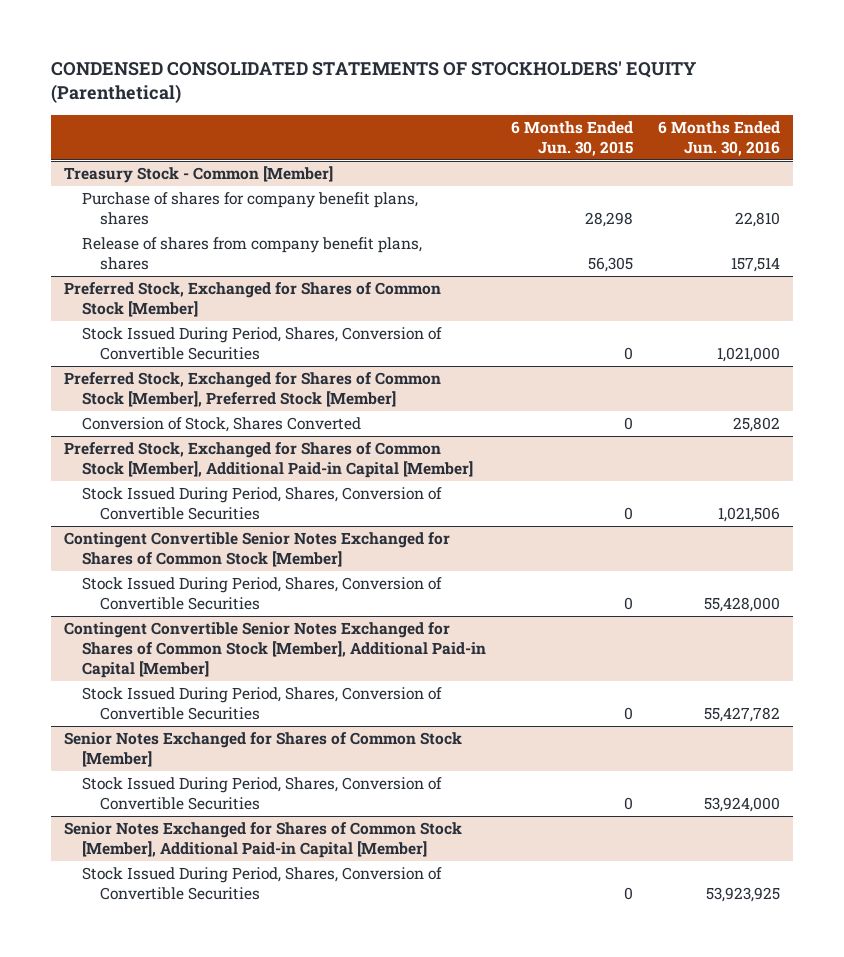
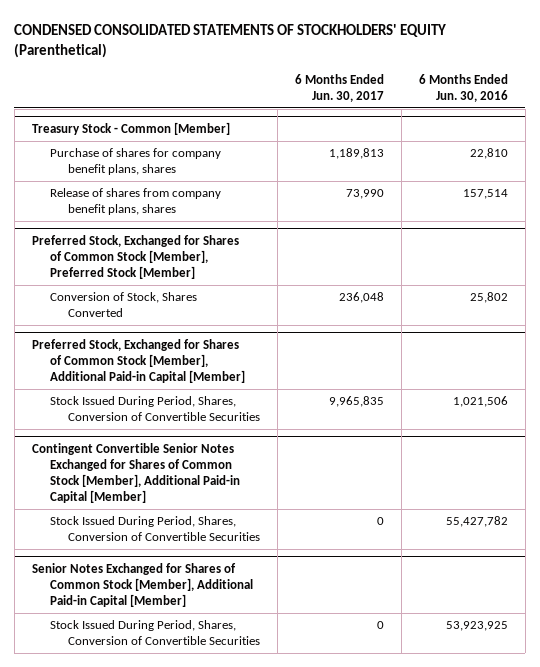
- | 6 Months Ended Jun. 30, 2015 | 6 Months Ended Jun. 30, 2016
+ | 6 Months Ended Jun. 30, 2017 | 6 Months Ended Jun. 30, 2016
- Preferred Stock, Exchanged for Shares of Common Stock [Member]
- Stock Issued During Period, Shares, Conversion of Convertible Securities | 0 | 1,021,000
- Contingent Convertible Senior Notes Exchanged for Shares of Common Stock [Member]
- Stock Issued During Period, Shares, Conversion of Convertible Securities | 0 | 55,428,000
- Senior Notes Exchanged for Shares of Common Stock [Member]
- Stock Issued During Period, Shares, Conversion of Convertible Securities | 0 | 53,924,000

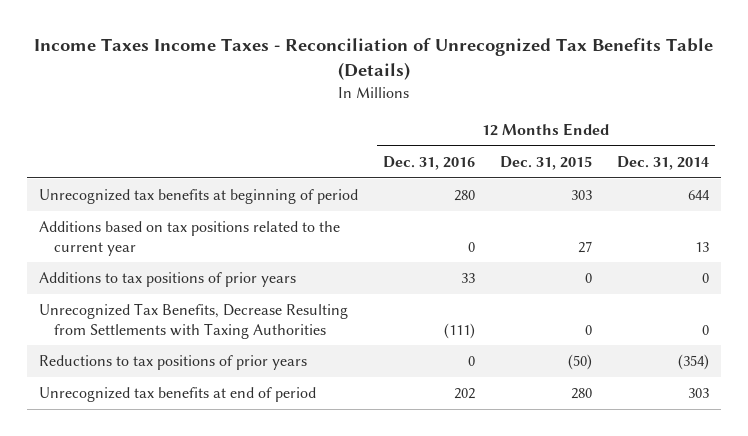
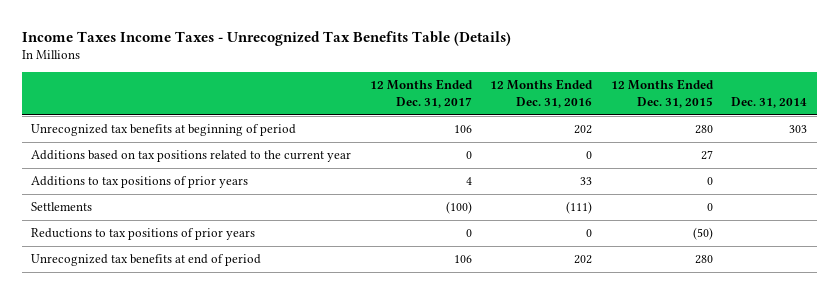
- Income Taxes Income Taxes - Reconciliation of Unrecognized Tax Benefits Table (Details)
+ Income Taxes Income Taxes - Unrecognized Tax Benefits Table (Details)
- | 12 Months Ended Dec. 31, 2016 | 12 Months Ended Dec. 31, 2015 | 12 Months Ended Dec. 31, 2014
+ | 12 Months Ended Dec. 31, 2017 | 12 Months Ended Dec. 31, 2016 | 12 Months Ended Dec. 31, 2015 | Dec. 31, 2014
- Unrecognized tax benefits at beginning of period | 280 | 303 | 644
+ Unrecognized tax benefits at beginning of period | 106 | 202 | 280 | 303
- Unrecognized Tax Benefits, Decrease Resulting from Settlements with Taxing Authorities | (111) | 0 | 0
+ Settlements | (100) | (111) | 0 |

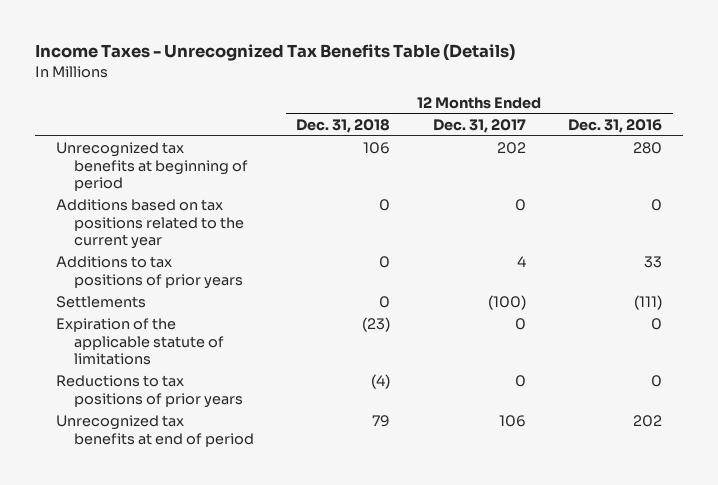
- Income Taxes Income Taxes - Unrecognized Tax Benefits Table (Details)
+ Income Taxes - Unrecognized Tax Benefits Table (Details)
- | 12 Months Ended Dec. 31, 2017 | 12 Months Ended Dec. 31, 2016 | 12 Months Ended Dec. 31, 2015 | Dec. 31, 2014
+ | 12 Months Ended Dec. 31, 2018 | 12 Months Ended Dec. 31, 2017 | 12 Months Ended Dec. 31, 2016
- Unrecognized tax benefits at beginning of period | 106 | 202 | 280 | 303
+ Unrecognized tax benefits at beginning of period | 106 | 202 | 280
+ Expiration of the applicable statute of limitations | (23) | 0 | 0

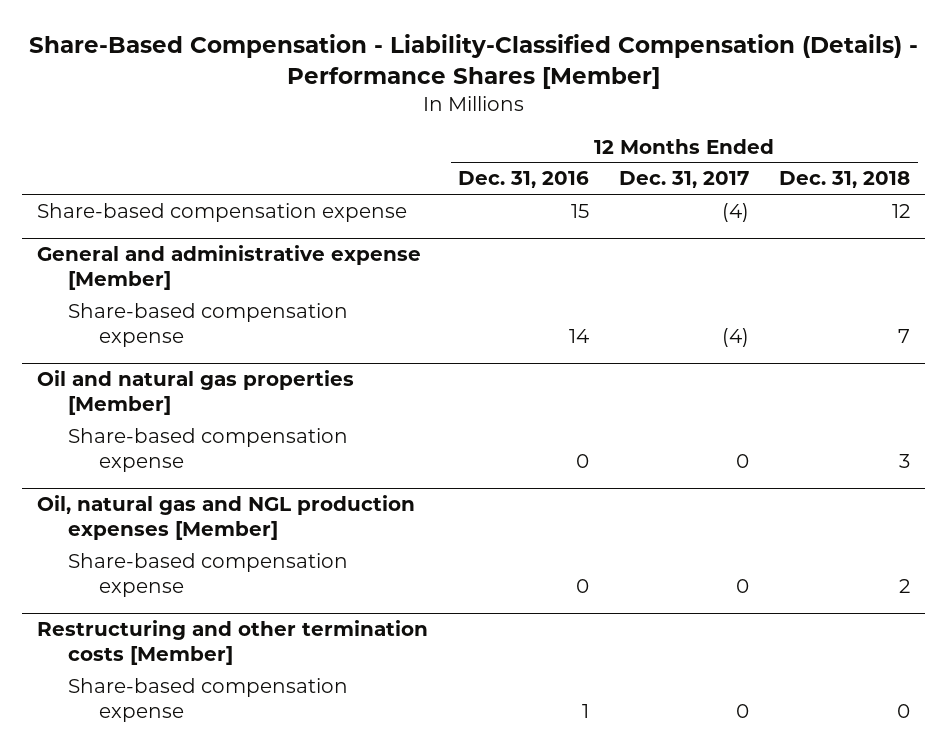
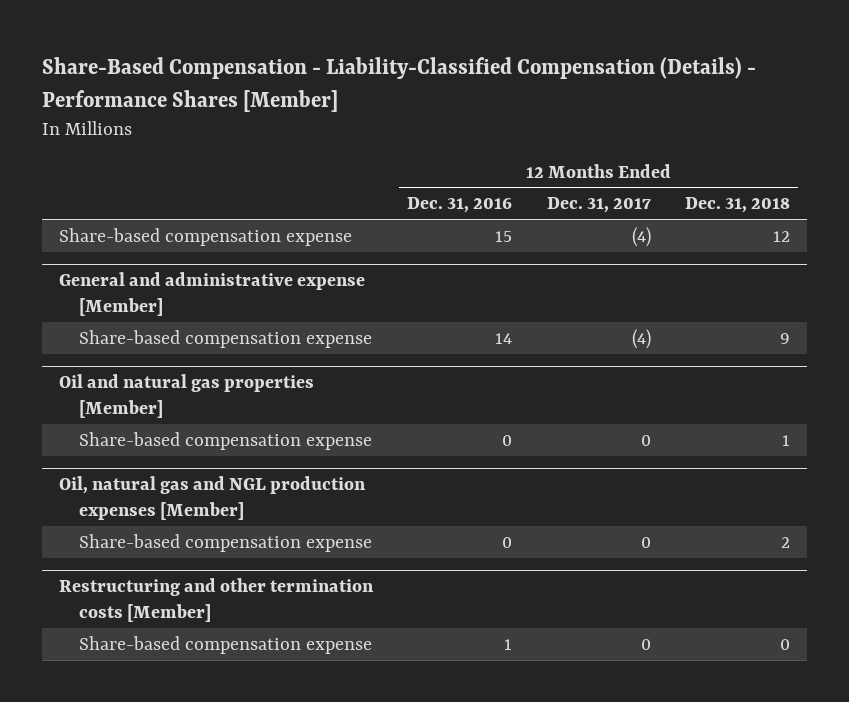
@ General and administrative expense [Member]
- Share-based compensation expense | 14 | (4) | 7
+ Share-based compensation expense | 14 | (4) | 9
@ Oil and natural gas properties [Member]
- Share-based compensation expense | 0 | 0 | 3
+ Share-based compensation expense | 0 | 0 | 1

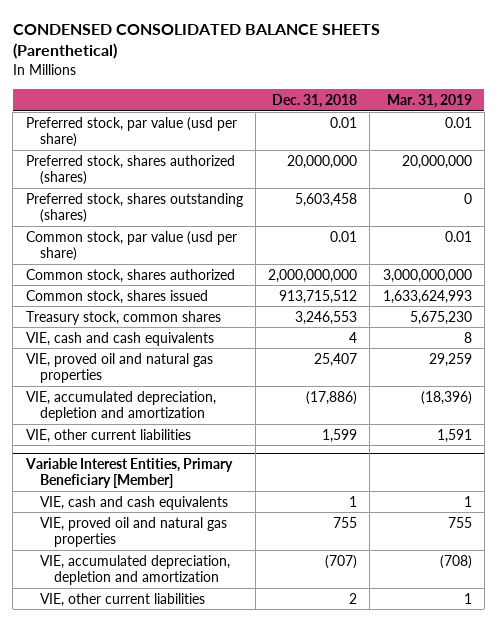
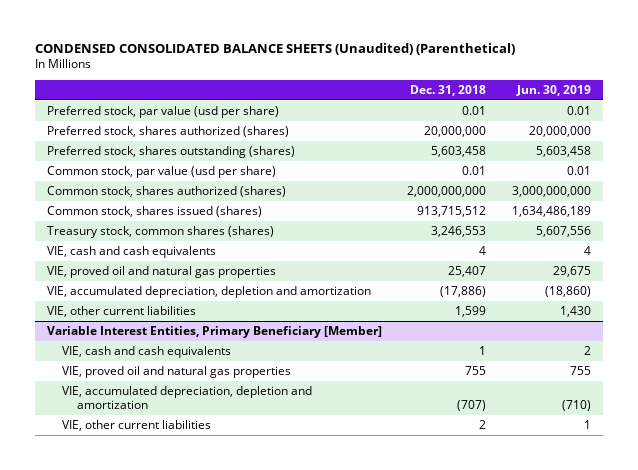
- CONDENSED CONSOLIDATED BALANCE SHEETS (Parenthetical)
+ CONDENSED CONSOLIDATED BALANCE SHEETS (Unaudited) (Parenthetical)
- | Dec. 31, 2018 | Mar. 31, 2019
+ | Dec. 31, 2018 | Jun. 30, 2019
- Common stock, shares authorized | 2,000,000,000 | 3,000,000,000
- Common stock, shares issued | 913,715,512 | 1,633,624,993
- Treasury stock, common shares | 3,246,553 | 5,675,230
+ Common stock, shares authorized (shares) | 2,000,000,000 | 3,000,000,000
+ Common stock, shares issued (shares) | 913,715,512 | 1,634,486,189
+ Treasury stock, common shares (shares) | 3,246,553 | 5,607,556

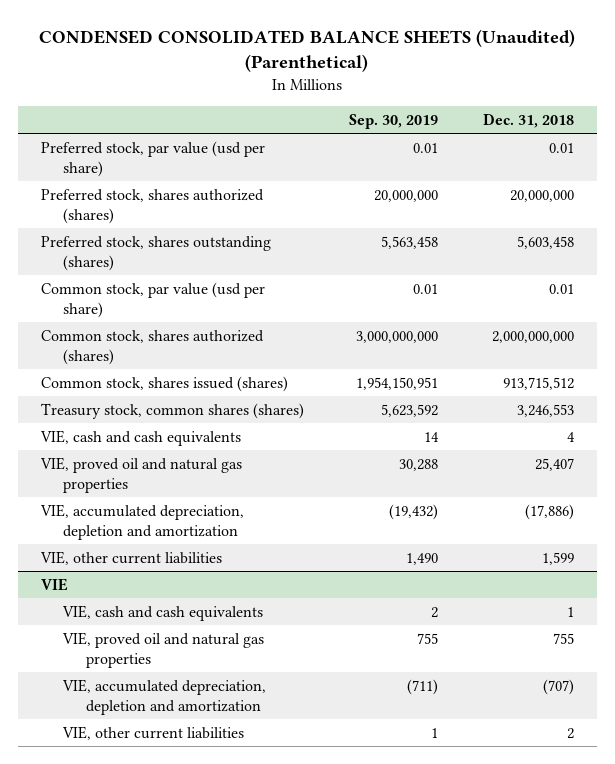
- | Dec. 31, 2018 | Jun. 30, 2019
+ | Sep. 30, 2019 | Dec. 31, 2018
- Variable Interest Entities, Primary Beneficiary [Member]
+ VIE

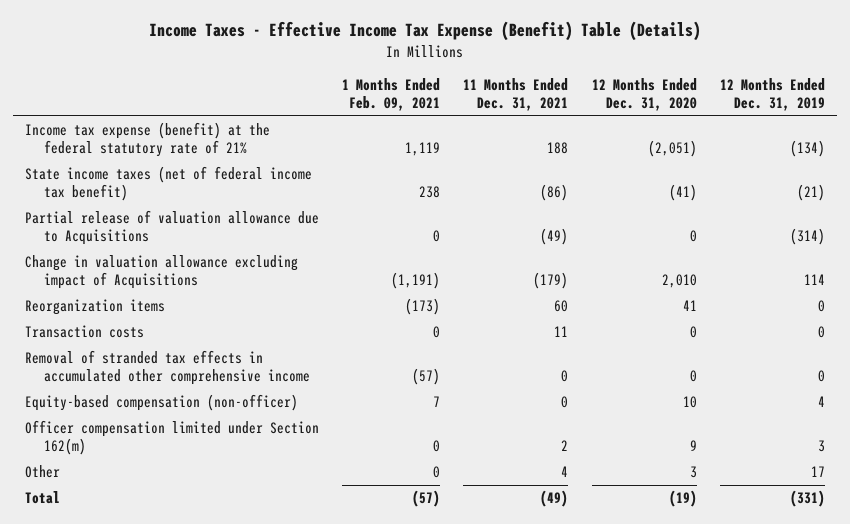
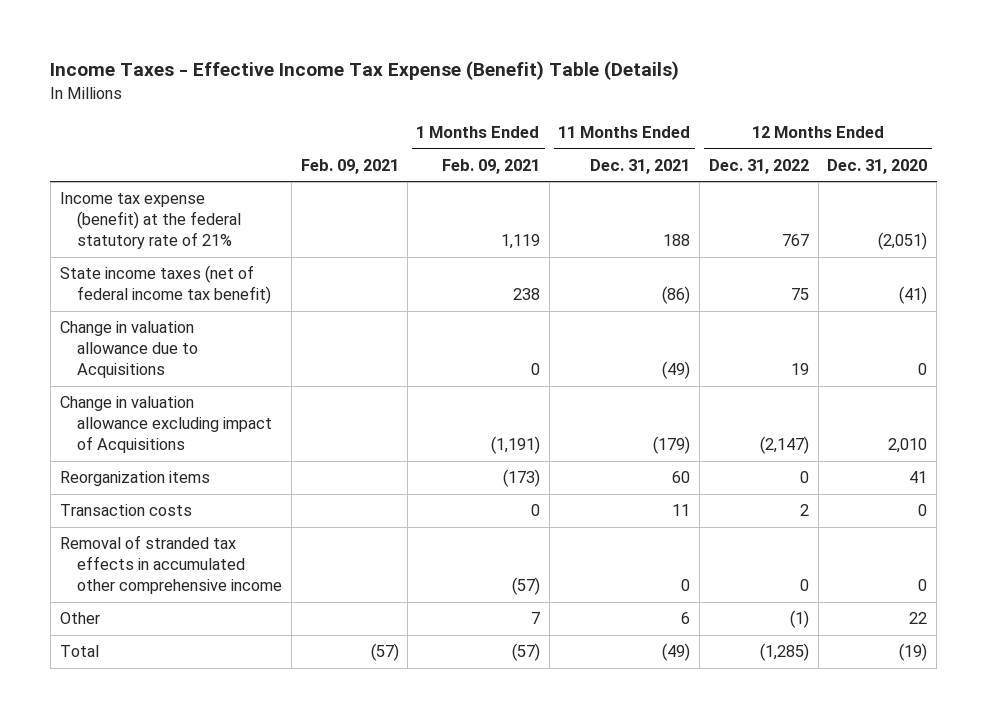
- | 1 Months Ended Feb. 09, 2021 | 11 Months Ended Dec. 31, 2021 | 12 Months Ended Dec. 31, 2020 | 12 Months Ended Dec. 31, 2019
+ | Feb. 09, 2021 | 1 Months Ended Feb. 09, 2021 | 11 Months Ended Dec. 31, 2021 | 12 Months Ended Dec. 31, 2022 | 12 Months Ended Dec. 31, 2020
- Partial release of valuation allowance due to Acquisitions | 0 | (49) | 0 | (314)
+ Change in valuation allowance due to Acquisitions | | 0 | (49) | 19 | 0
- Equity-based compensation (non-officer) | 7 | 0 | 10 | 4
- Officer compensation limited under Section 162(m) | 0 | 2 | 9 | 3
- Other | 0 | 4 | 3 | 17
+ Other | | 7 | 6 | (1) | 22

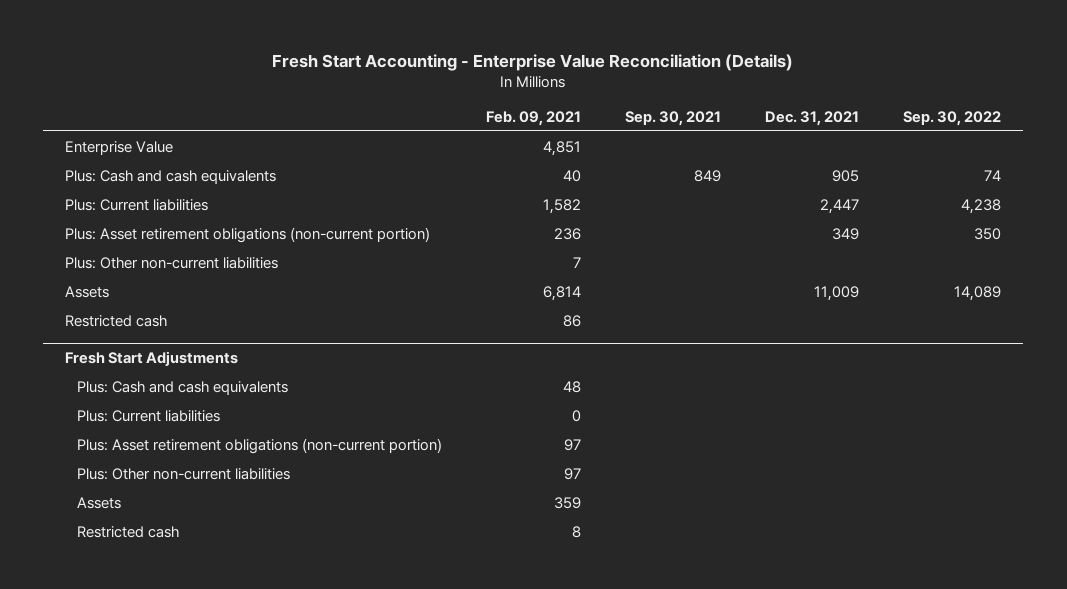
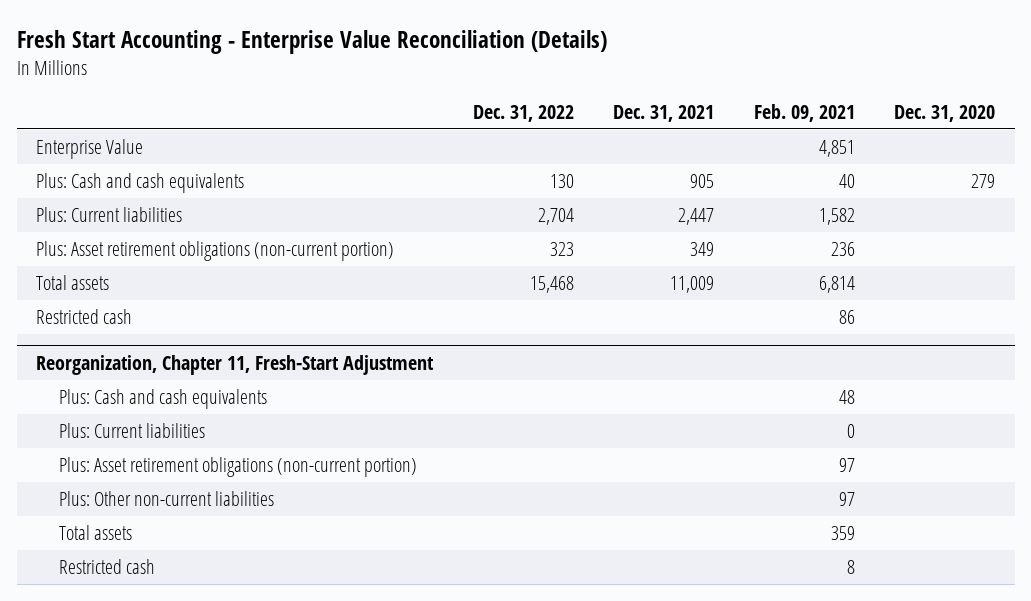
- | Feb. 09, 2021 | Sep. 30, 2021 | Dec. 31, 2021 | Sep. 30, 2022
+ | Dec. 31, 2022 | Dec. 31, 2021 | Feb. 09, 2021 | Dec. 31, 2020
- Plus: Other non-current liabilities | 7 | | |
- Assets | 6,814 | | 11,009 | 14,089
+ Total assets | 15,468 | 11,009 | 6,814 |
- Fresh Start Adjustments
+ Reorganization, Chapter 11, Fresh-Start Adjustment
- Assets | 359 | | |
+ Total assets | | | 359 |

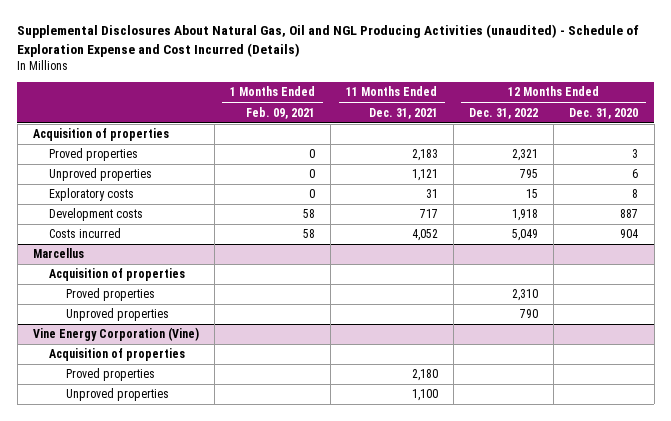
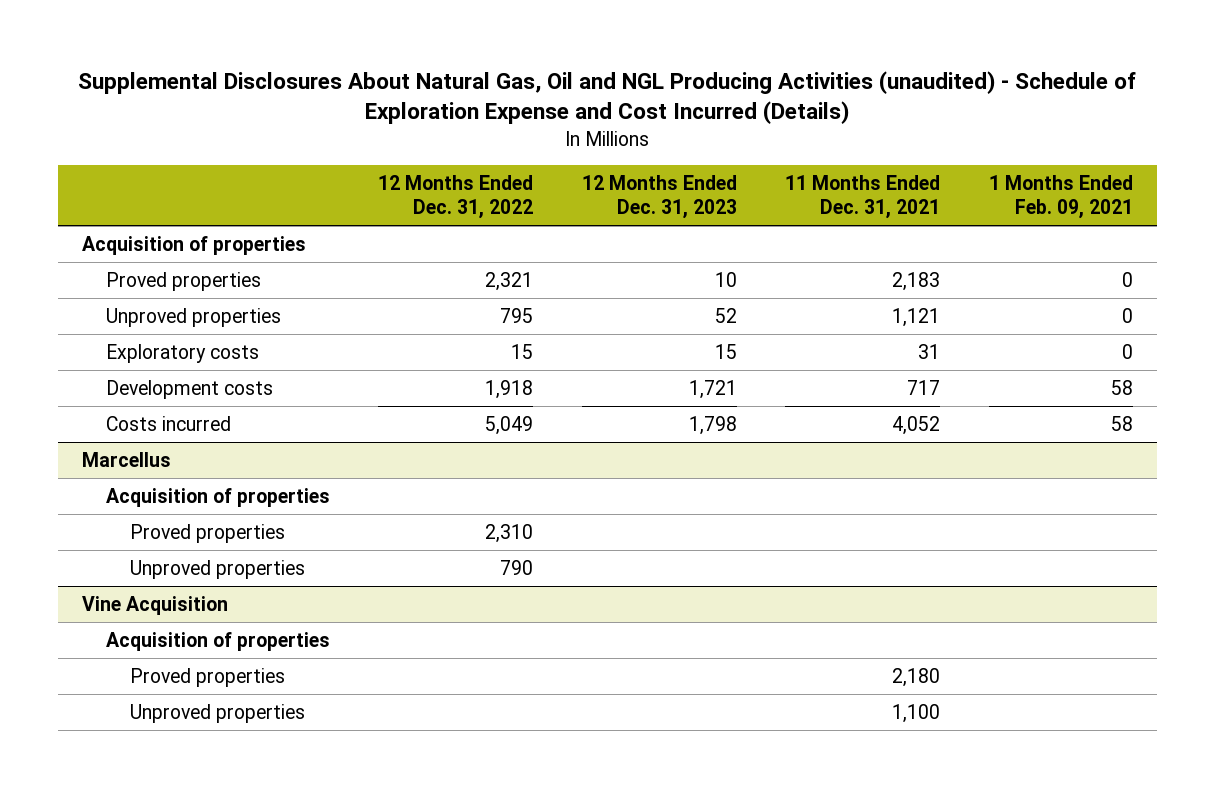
- | 1 Months Ended Feb. 09, 2021 | 11 Months Ended Dec. 31, 2021 | 12 Months Ended Dec. 31, 2022 | 12 Months Ended Dec. 31, 2020
+ | 12 Months Ended Dec. 31, 2022 | 12 Months Ended Dec. 31, 2023 | 11 Months Ended Dec. 31, 2021 | 1 Months Ended Feb. 09, 2021
- Vine Energy Corporation (Vine)
+ Vine Acquisition

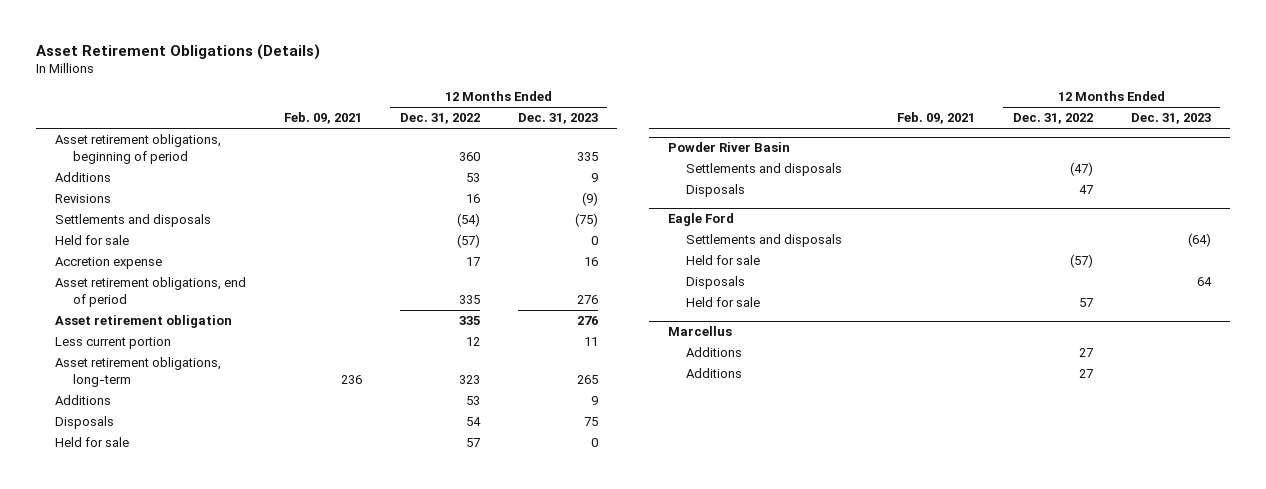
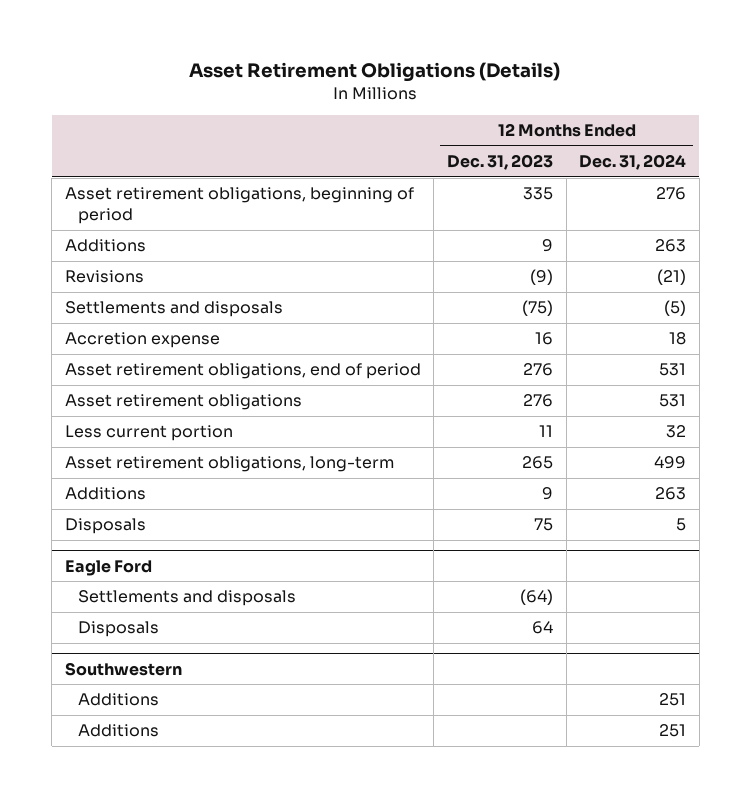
- | Feb. 09, 2021 | 12 Months Ended Dec. 31, 2022 | 12 Months Ended Dec. 31, 2023
+ | 12 Months Ended Dec. 31, 2023 | 12 Months Ended Dec. 31, 2024
- Held for sale | | (57) | 0
- Asset retirement obligation | | 335 | 276
+ Asset retirement obligations | 276 | 531
- Held for sale | | 57 | 0
- Powder River Basin
- Settlements and disposals | | (47) |
- Disposals | | 47 |
@ Eagle Ford
- Held for sale | | (57) |
- Held for sale | | 57 |
- Marcellus
+ Southwestern

